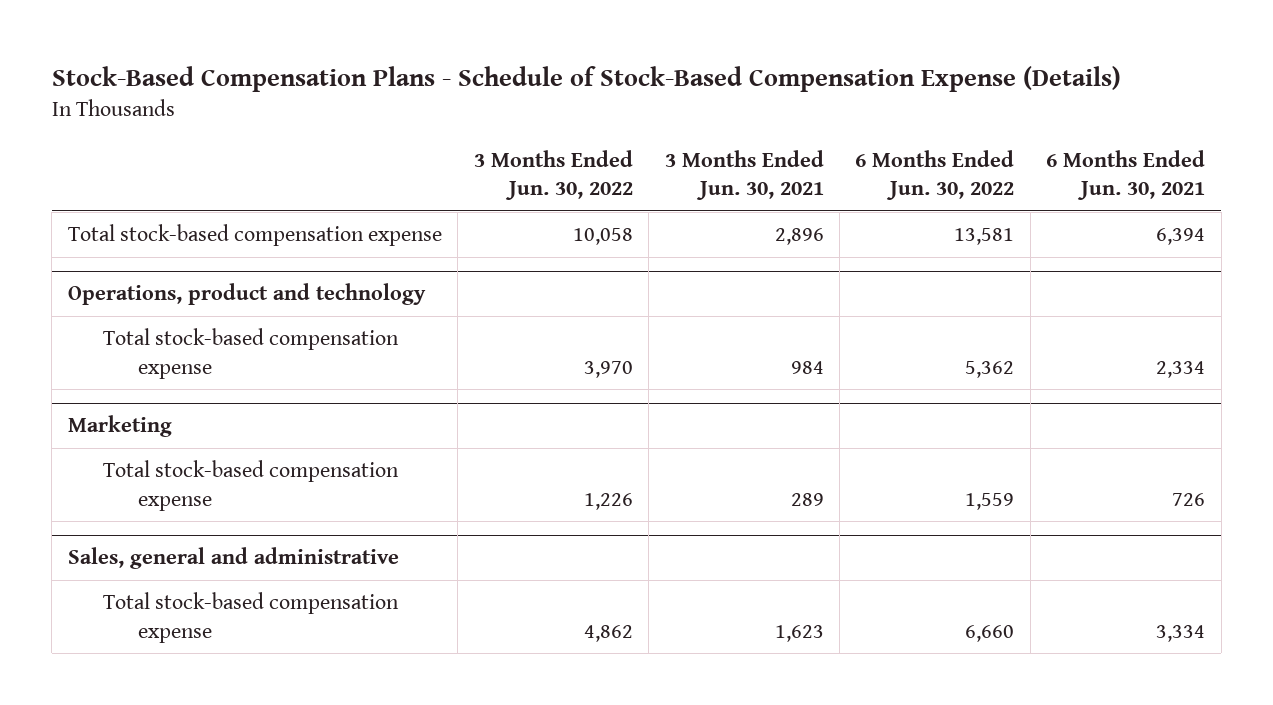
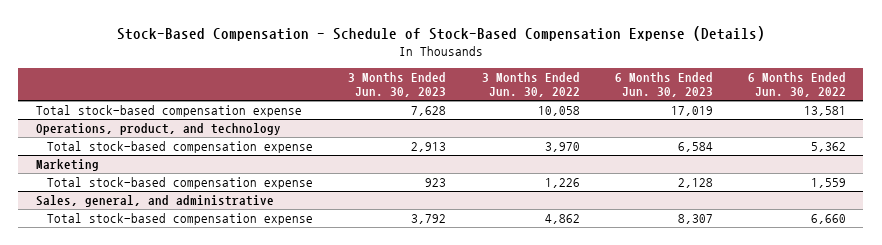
- Stock-Based Compensation Plans - Schedule of Stock-Based Compensation Expense (Details)
+ Stock-Based Compensation - Schedule of Stock-Based Compensation Expense (Details)
- | 3 Months Ended Jun. 30, 2022 | 3 Months Ended Jun. 30, 2021 | 6 Months Ended Jun. 30, 2022 | 6 Months Ended Jun. 30, 2021
+ | 3 Months Ended Jun. 30, 2023 | 3 Months Ended Jun. 30, 2022 | 6 Months Ended Jun. 30, 2023 | 6 Months Ended Jun. 30, 2022
- Operations, product and technology
+ Operations, product, and technology
- Sales, general and administrative
+ Sales, general, and administrative

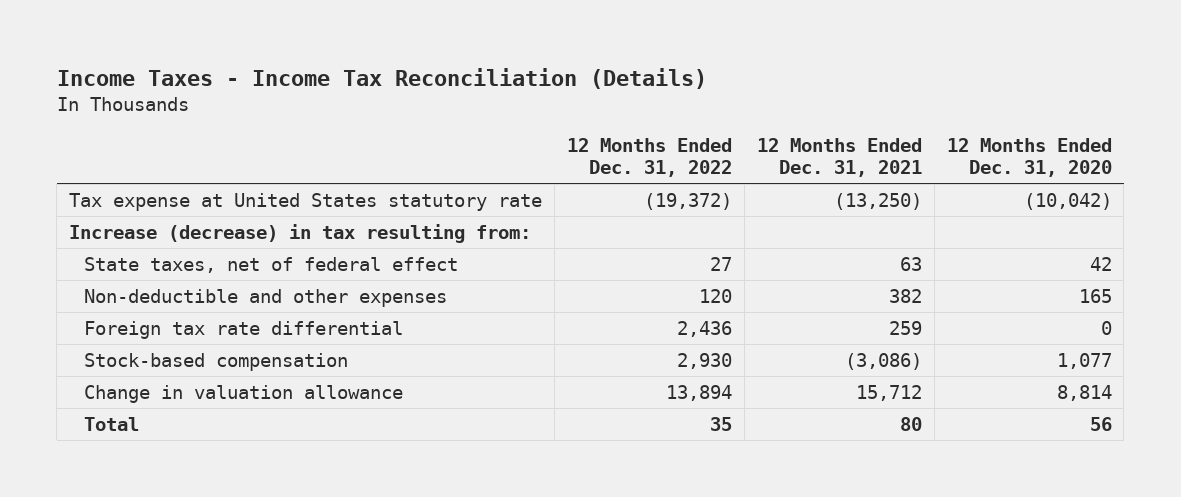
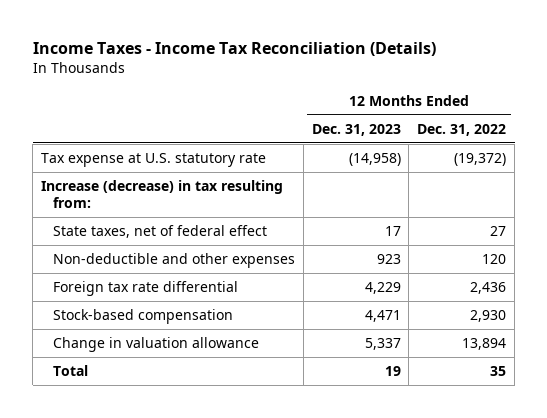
- | 12 Months Ended Dec. 31, 2022 | 12 Months Ended Dec. 31, 2021 | 12 Months Ended Dec. 31, 2020
+ | 12 Months Ended Dec. 31, 2023 | 12 Months Ended Dec. 31, 2022
- Tax expense at United States statutory rate | (19,372) | (13,250) | (10,042)
+ Tax expense at U.S. statutory rate | (14,958) | (19,372)

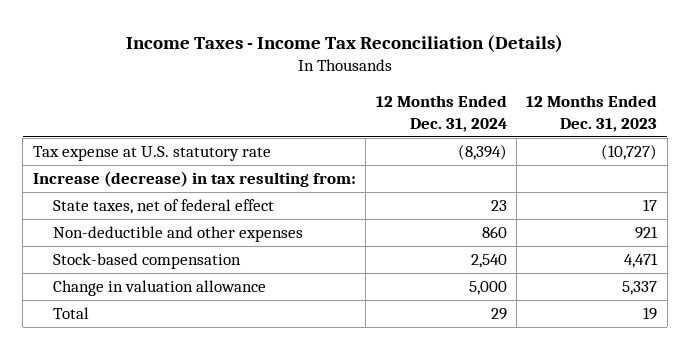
- | 12 Months Ended Dec. 31, 2023 | 12 Months Ended Dec. 31, 2022
+ | 12 Months Ended Dec. 31, 2024 | 12 Months Ended Dec. 31, 2023
- Tax expense at U.S. statutory rate | (14,958) | (19,372)
+ Tax expense at U.S. statutory rate | (8,394) | (10,727)
- Non-deductible and other expenses | 923 | 120
- Foreign tax rate differential | 4,229 | 2,436
+ Non-deductible and other expenses | 860 | 921

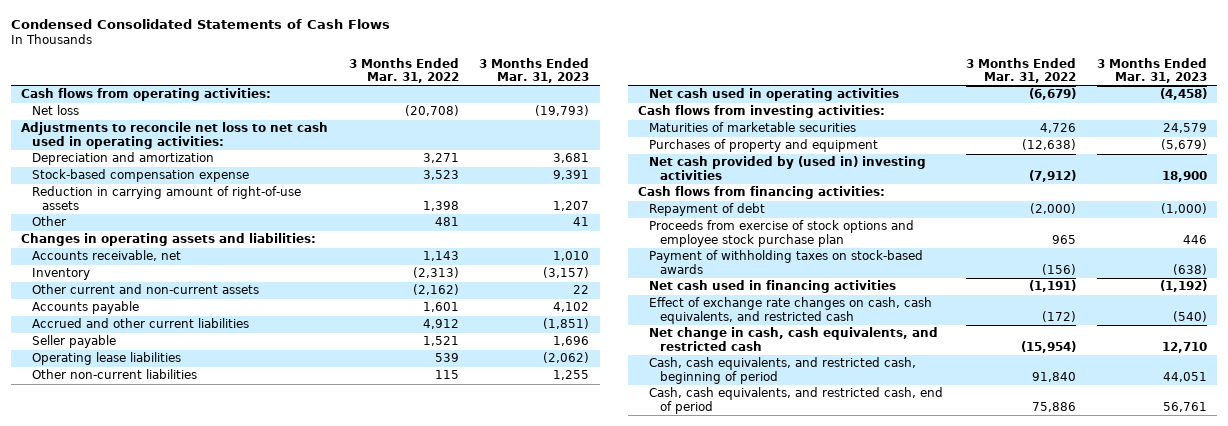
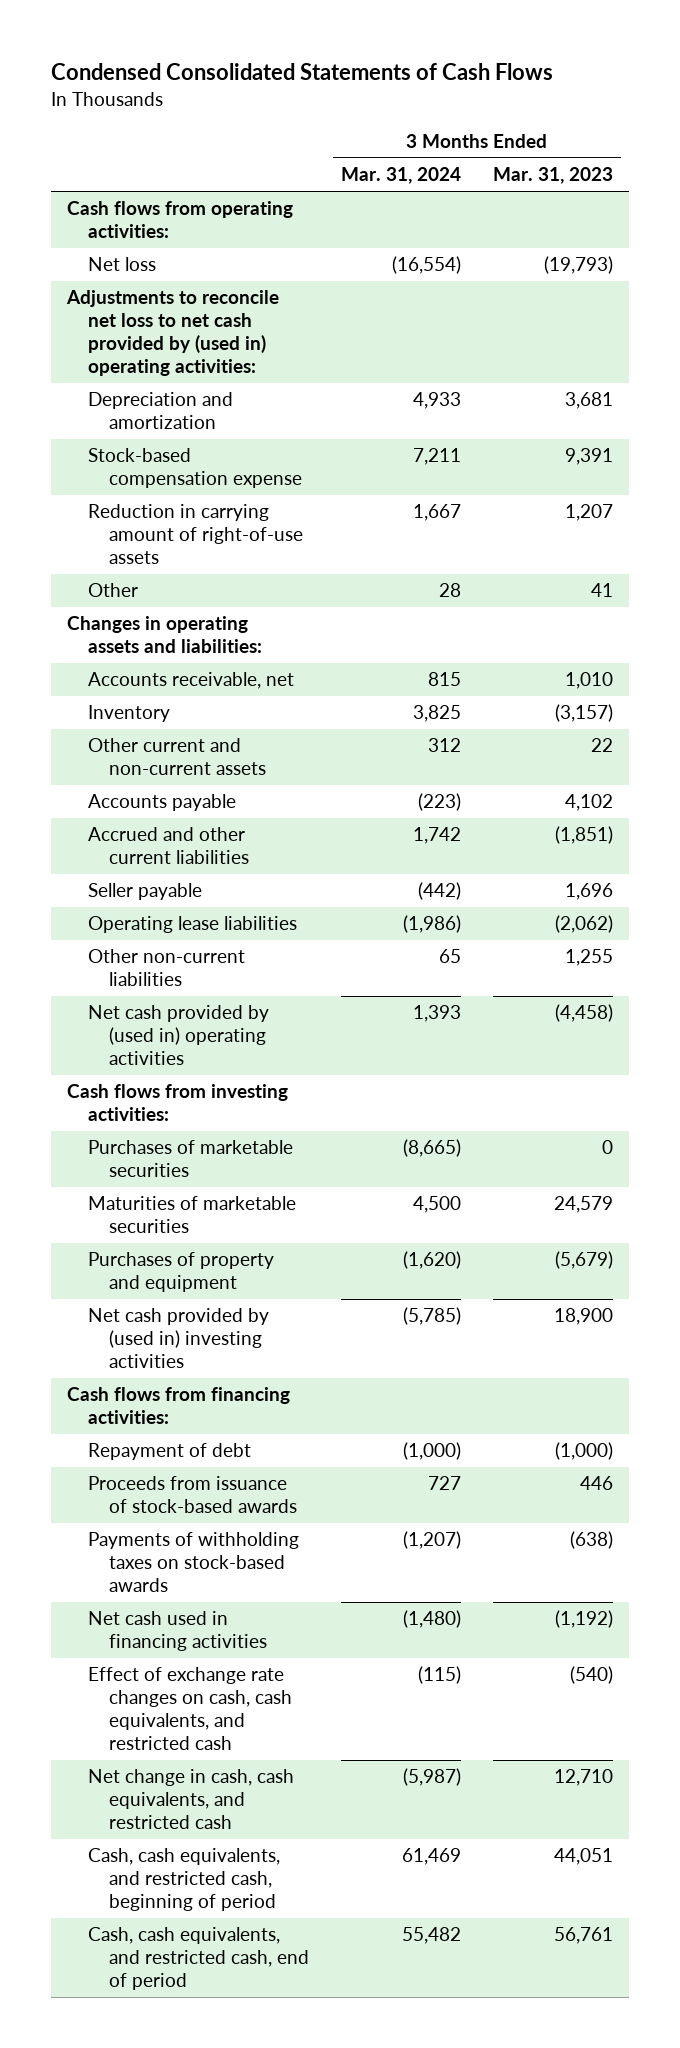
- | 3 Months Ended Mar. 31, 2022 | 3 Months Ended Mar. 31, 2023
+ | 3 Months Ended Mar. 31, 2024 | 3 Months Ended Mar. 31, 2023
- Adjustments to reconcile net loss to net cash used in operating activities:
+ Adjustments to reconcile net loss to net cash provided by (used in) operating activities:
- Net cash used in operating activities | (6,679) | (4,458)
+ Net cash provided by (used in) operating activities | 1,393 | (4,458)
+ Purchases of marketable securities | (8,665) | 0
- Proceeds from exercise of stock options and employee stock purchase plan | 965 | 446
- Payment of withholding taxes on stock-based awards | (156) | (638)
+ Proceeds from issuance of stock-based awards | 727 | 446
+ Payments of withholding taxes on stock-based awards | (1,207) | (638)

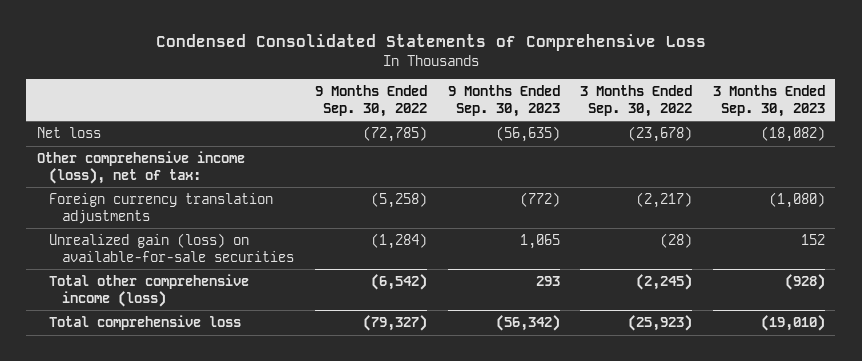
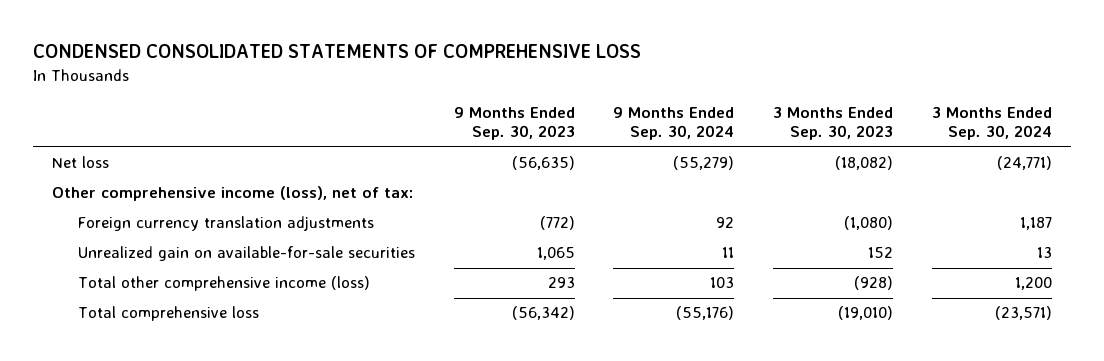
- Condensed Consolidated Statements of Comprehensive Loss
+ CONDENSED CONSOLIDATED STATEMENTS OF COMPREHENSIVE LOSS
- | 9 Months Ended Sep. 30, 2022 | 9 Months Ended Sep. 30, 2023 | 3 Months Ended Sep. 30, 2022 | 3 Months Ended Sep. 30, 2023
+ | 9 Months Ended Sep. 30, 2023 | 9 Months Ended Sep. 30, 2024 | 3 Months Ended Sep. 30, 2023 | 3 Months Ended Sep. 30, 2024
- Unrealized gain (loss) on available-for-sale securities | (1,284) | 1,065 | (28) | 152
+ Unrealized gain on available-for-sale securities | 1,065 | 11 | 152 | 13

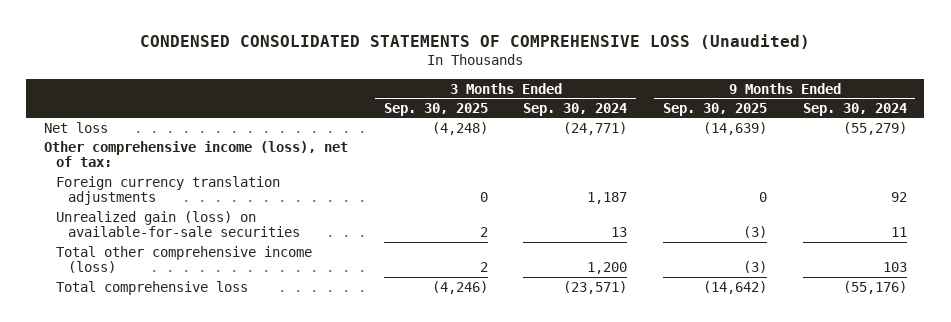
- CONDENSED CONSOLIDATED STATEMENTS OF COMPREHENSIVE LOSS
+ CONDENSED CONSOLIDATED STATEMENTS OF COMPREHENSIVE LOSS (Unaudited)
- | 9 Months Ended Sep. 30, 2023 | 9 Months Ended Sep. 30, 2024 | 3 Months Ended Sep. 30, 2023 | 3 Months Ended Sep. 30, 2024
+ | 3 Months Ended Sep. 30, 2025 | 3 Months Ended Sep. 30, 2024 | 9 Months Ended Sep. 30, 2025 | 9 Months Ended Sep. 30, 2024
- Unrealized gain on available-for-sale securities | 1,065 | 11 | 152 | 13
+ Unrealized gain (loss) on available-for-sale securities | 2 | 13 | (3) | 11

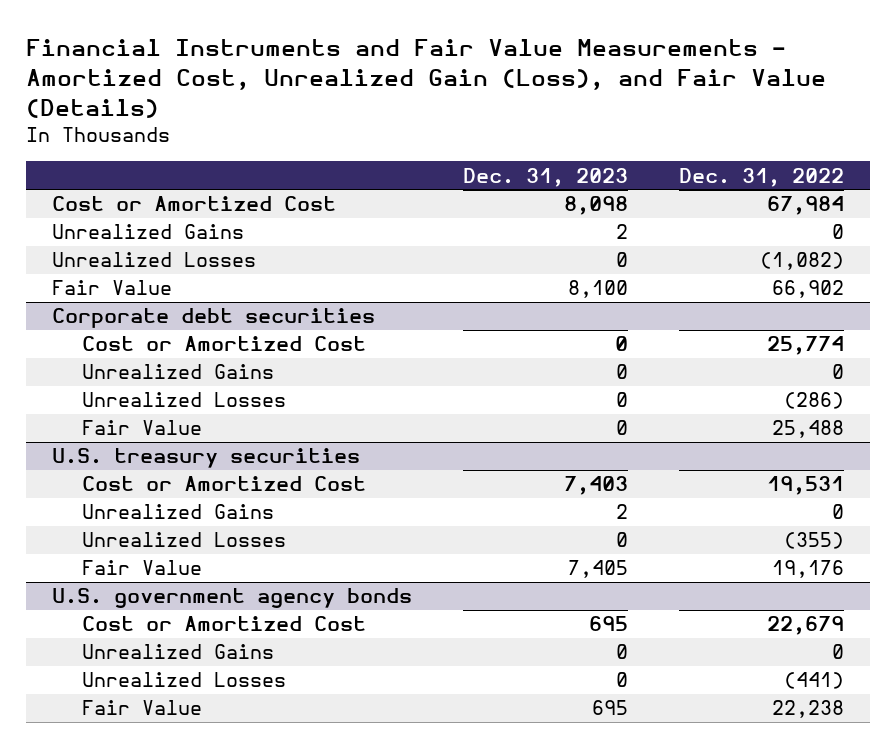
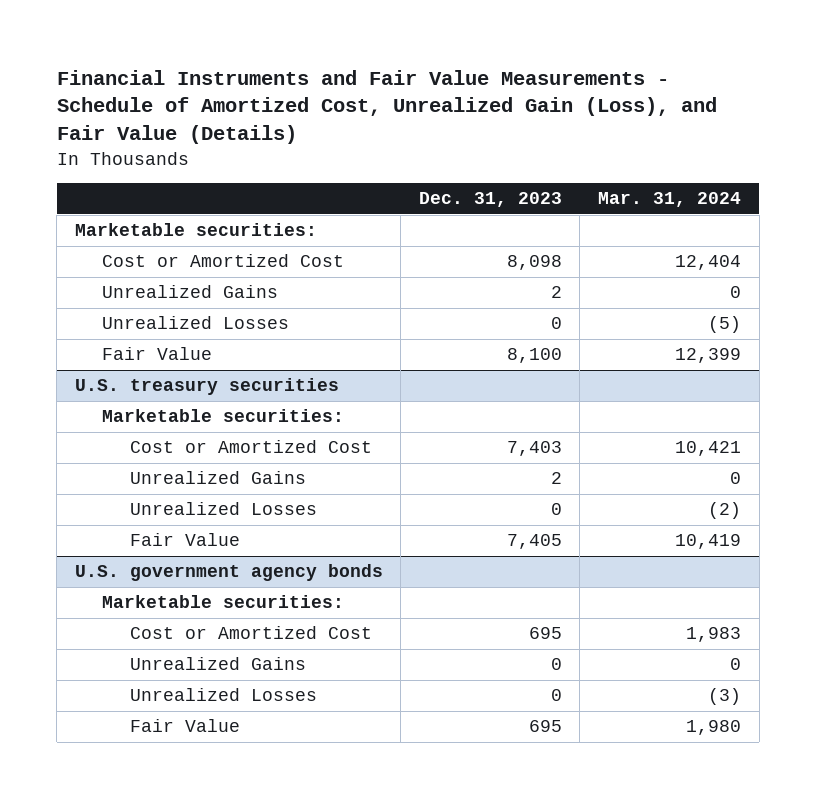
- Financial Instruments and Fair Value Measurements - Amortized Cost, Unrealized Gain (Loss), and Fair Value (Details)
+ Financial Instruments and Fair Value Measurements - Schedule of Amortized Cost, Unrealized Gain (Loss), and Fair Value (Details)
- | Dec. 31, 2023 | Dec. 31, 2022
+ | Dec. 31, 2023 | Mar. 31, 2024
+ Marketable securities:
- Corporate debt securities
- Cost or Amortized Cost | 0 | 25,774
- Unrealized Gains | 0 | 0
- Unrealized Losses | 0 | (286)
- Fair Value | 0 | 25,488
@ U.S. treasury securities
+ Marketable securities:
@ U.S. government agency bonds
+ Marketable securities:

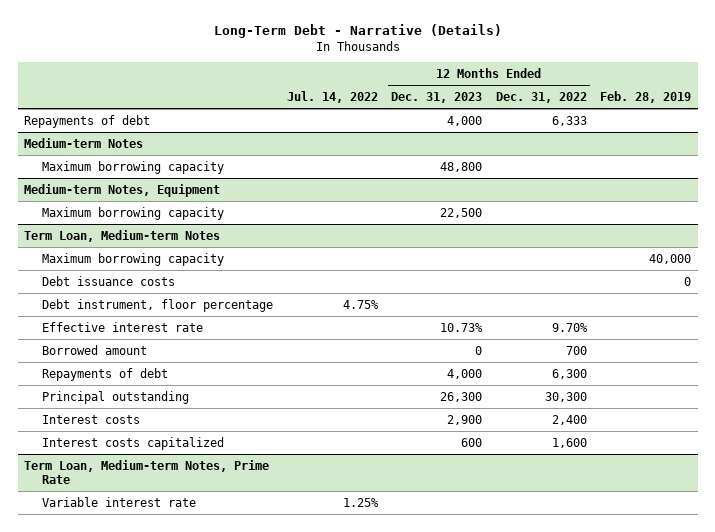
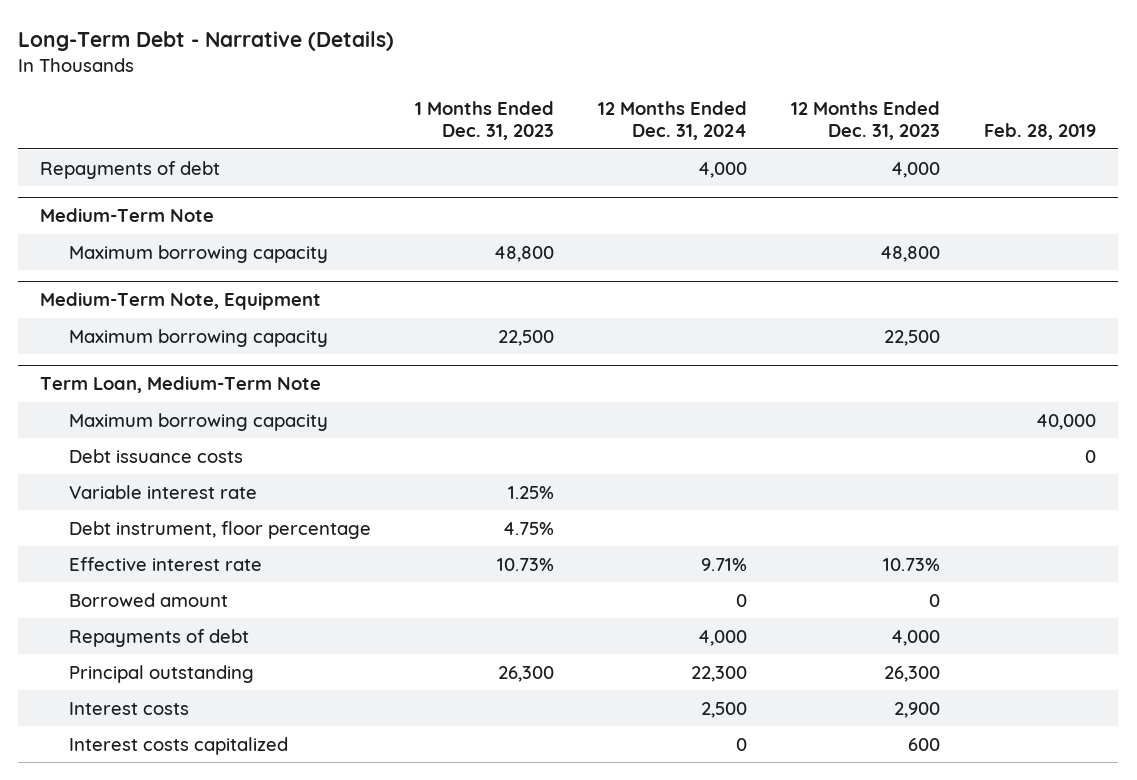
- | Jul. 14, 2022 | 12 Months Ended Dec. 31, 2023 | 12 Months Ended Dec. 31, 2022 | Feb. 28, 2019
+ | 1 Months Ended Dec. 31, 2023 | 12 Months Ended Dec. 31, 2024 | 12 Months Ended Dec. 31, 2023 | Feb. 28, 2019
- Medium-term Notes
+ Medium-Term Note
- Medium-term Notes, Equipment
+ Medium-Term Note, Equipment
- Term Loan, Medium-term Notes
+ Term Loan, Medium-Term Note
+ Variable interest rate | 1.25% | | |
- Term Loan, Medium-term Notes, Prime Rate
- Variable interest rate | 1.25% | | |

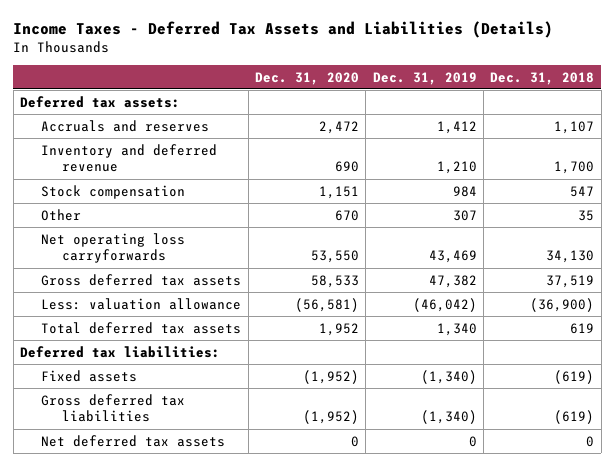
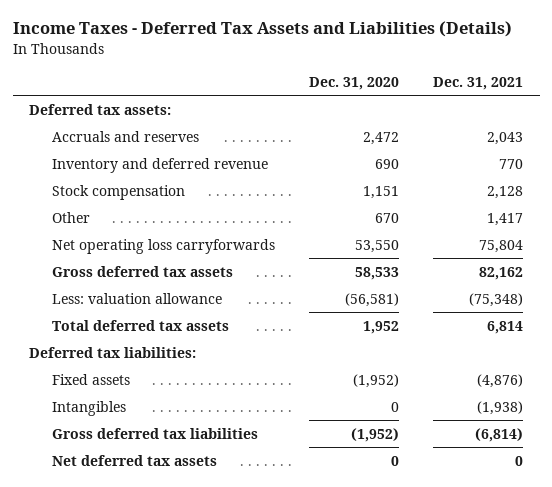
- | Dec. 31, 2020 | Dec. 31, 2019 | Dec. 31, 2018
+ | Dec. 31, 2020 | Dec. 31, 2021
+ Intangibles | 0 | (1,938)

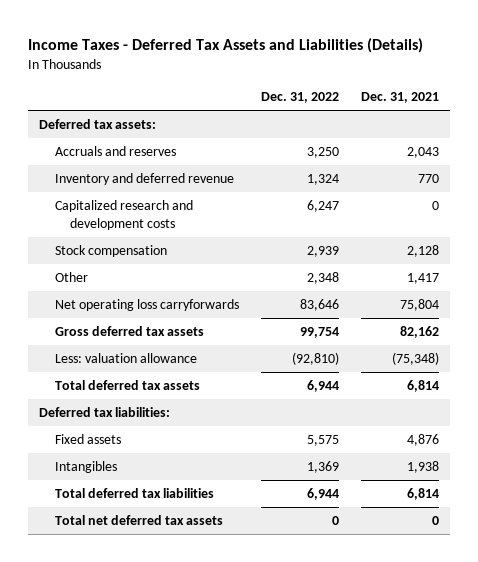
- | Dec. 31, 2020 | Dec. 31, 2021
+ | Dec. 31, 2022 | Dec. 31, 2021
+ Capitalized research and development costs | 6,247 | 0
- Fixed assets | (1,952) | (4,876)
- Intangibles | 0 | (1,938)
- Gross deferred tax liabilities | (1,952) | (6,814)
- Net deferred tax assets | 0 | 0
+ Fixed assets | 5,575 | 4,876
+ Intangibles | 1,369 | 1,938
+ Total deferred tax liabilities | 6,944 | 6,814
+ Total net deferred tax assets | 0 | 0

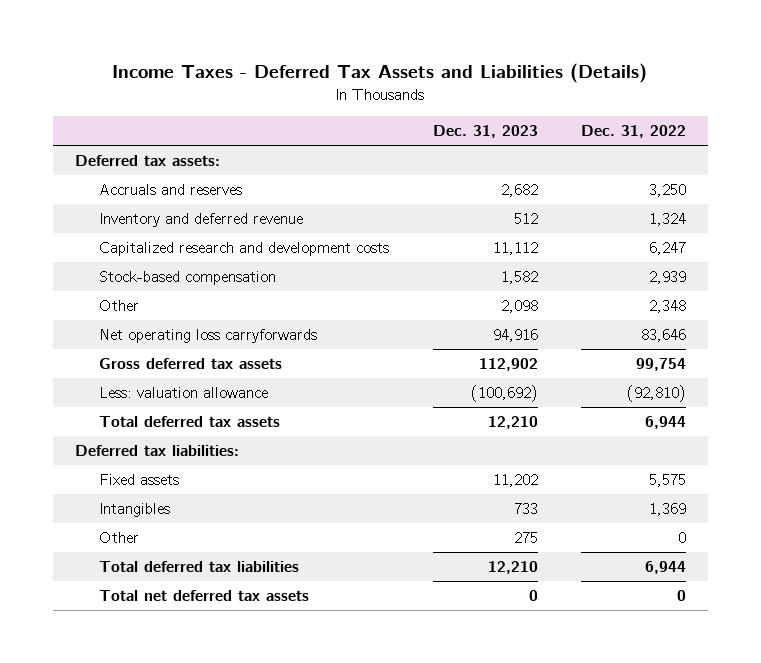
- | Dec. 31, 2022 | Dec. 31, 2021
+ | Dec. 31, 2023 | Dec. 31, 2022
- Stock compensation | 2,939 | 2,128
+ Stock-based compensation | 1,582 | 2,939
+ Other | 275 | 0

